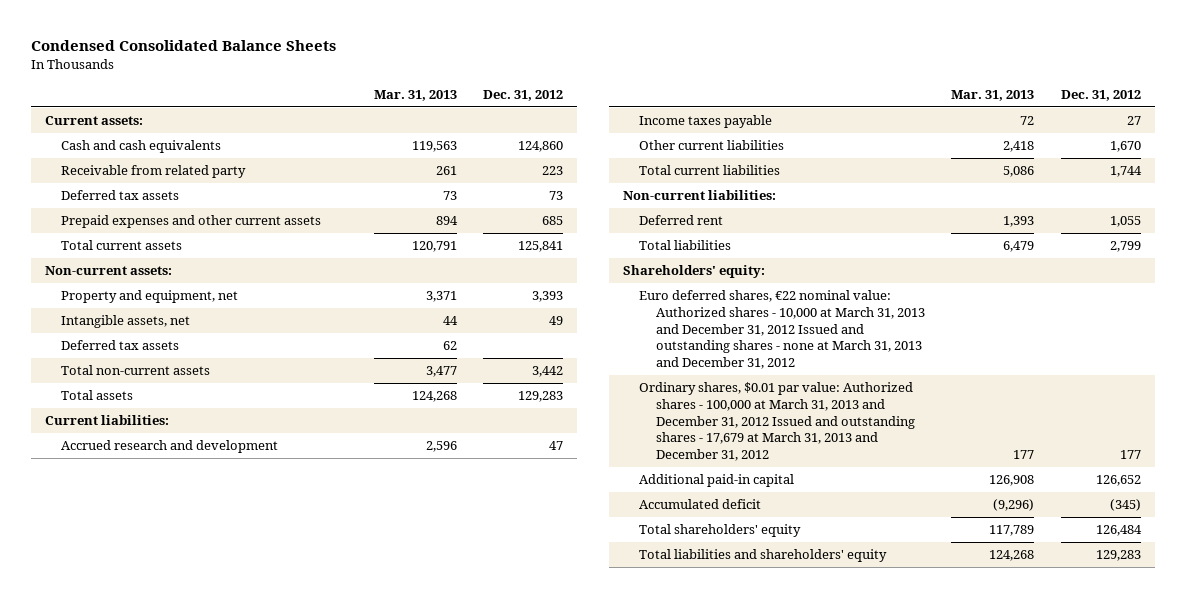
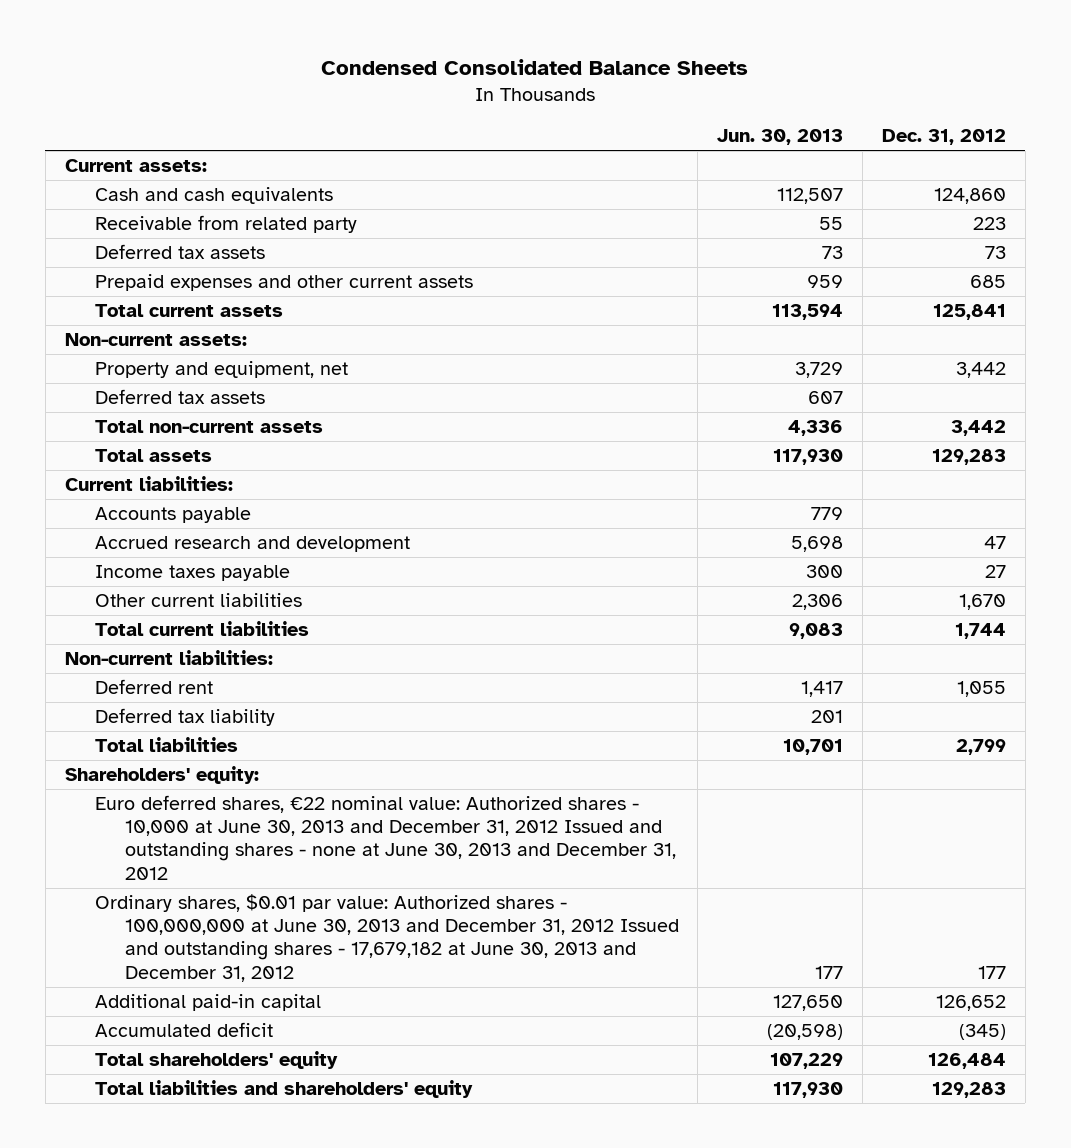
- | Mar. 31, 2013 | Dec. 31, 2012
+ | Jun. 30, 2013 | Dec. 31, 2012
- Property and equipment, net | 3,371 | 3,393
- Intangible assets, net | 44 | 49
+ Property and equipment, net | 3,729 | 3,442
+ Accounts payable | 779 |
+ Deferred tax liability | 201 |
- Euro deferred shares, €22 nominal value: Authorized shares - 10,000 at March 31, 2013 and December 31, 2012 Issued and outstanding shares - none at March 31, 2013 and December 31, 2012
- Ordinary shares, $0.01 par value: Authorized shares - 100,000 at March 31, 2013 and December 31, 2012 Issued and outstanding shares - 17,679 at March 31, 2013 and December 31, 2012 | 177 | 177
+ Euro deferred shares, €22 nominal value: Authorized shares - 10,000 at June 30, 2013 and December 31, 2012 Issued and outstanding shares - none at June 30, 2013 and December 31, 2012
+ Ordinary shares, $0.01 par value: Authorized shares - 100,000,000 at June 30, 2013 and December 31, 2012 Issued and outstanding shares - 17,679,182 at June 30, 2013 and December 31, 2012 | 177 | 177

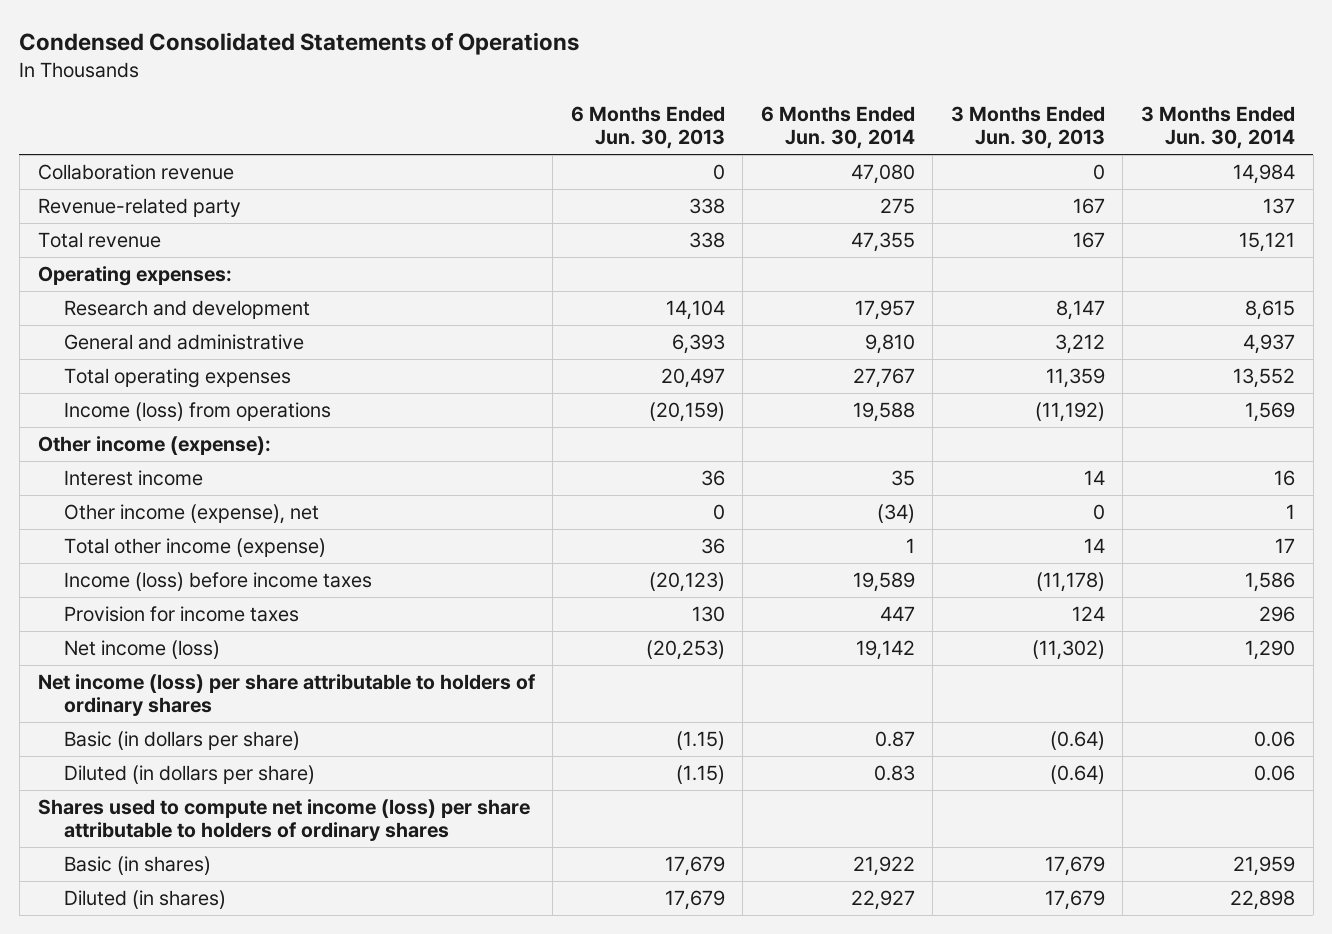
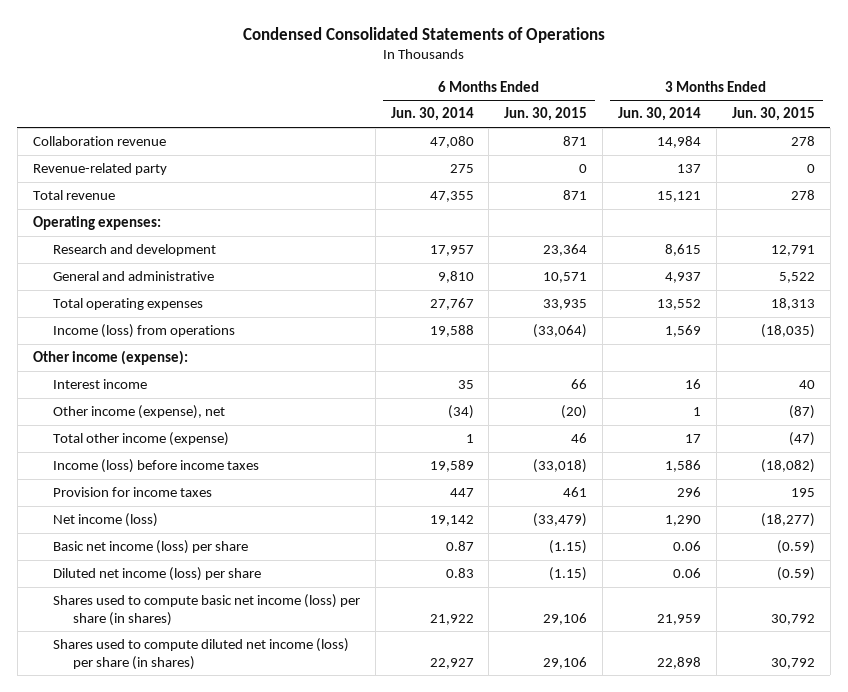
- | 6 Months Ended Jun. 30, 2013 | 6 Months Ended Jun. 30, 2014 | 3 Months Ended Jun. 30, 2013 | 3 Months Ended Jun. 30, 2014
+ | 6 Months Ended Jun. 30, 2014 | 6 Months Ended Jun. 30, 2015 | 3 Months Ended Jun. 30, 2014 | 3 Months Ended Jun. 30, 2015
- Net income (loss) per share attributable to holders of ordinary shares
- Basic (in dollars per share) | (1.15) | 0.87 | (0.64) | 0.06
- Diluted (in dollars per share) | (1.15) | 0.83 | (0.64) | 0.06
- Shares used to compute net income (loss) per share attributable to holders of ordinary shares
- Basic (in shares) | 17,679 | 21,922 | 17,679 | 21,959
- Diluted (in shares) | 17,679 | 22,927 | 17,679 | 22,898
+ Basic net income (loss) per share | 0.87 | (1.15) | 0.06 | (0.59)
+ Diluted net income (loss) per share | 0.83 | (1.15) | 0.06 | (0.59)
+ Shares used to compute basic net income (loss) per share (in shares) | 21,922 | 29,106 | 21,959 | 30,792
+ Shares used to compute diluted net income (loss) per share (in shares) | 22,927 | 29,106 | 22,898 | 30,792

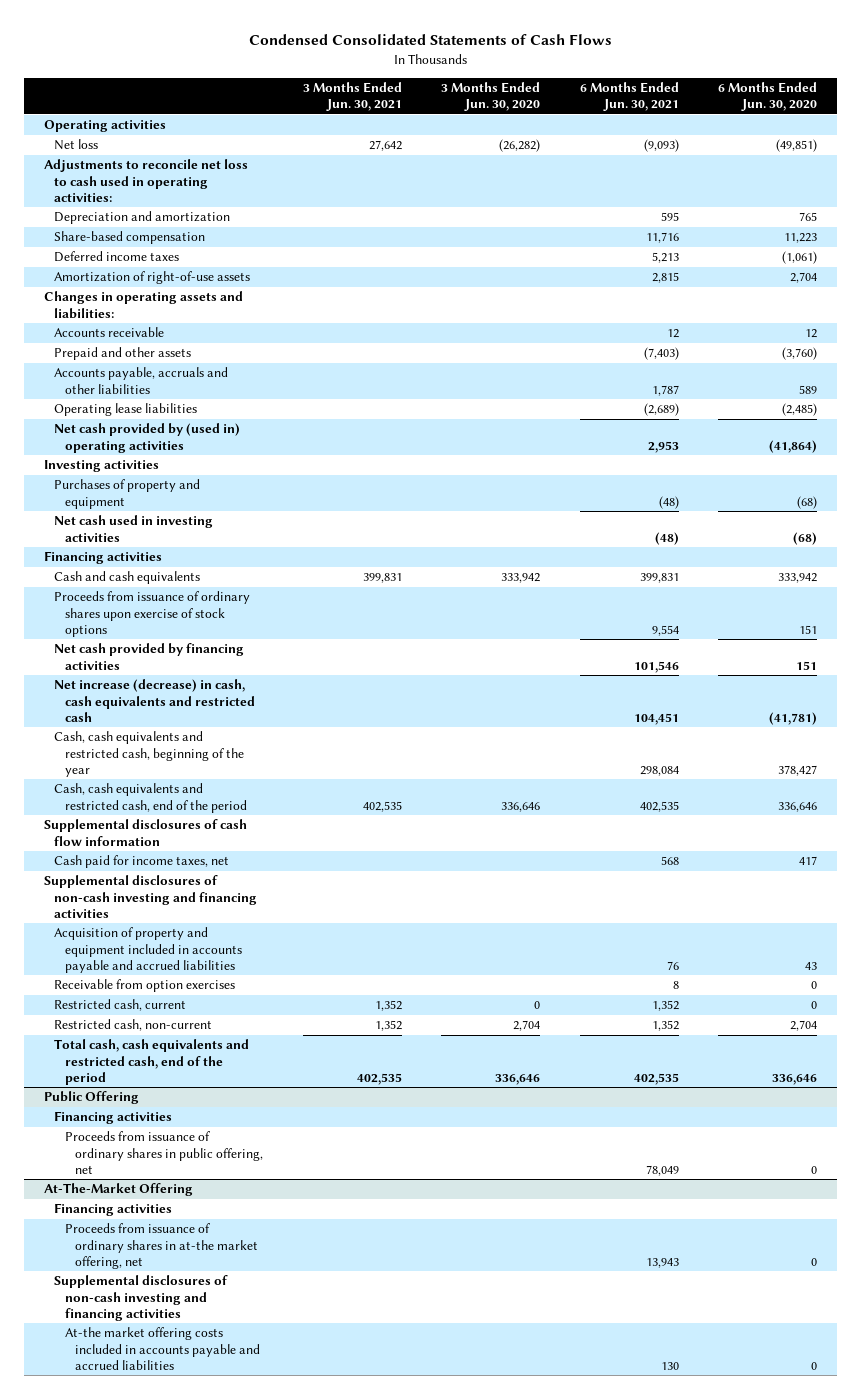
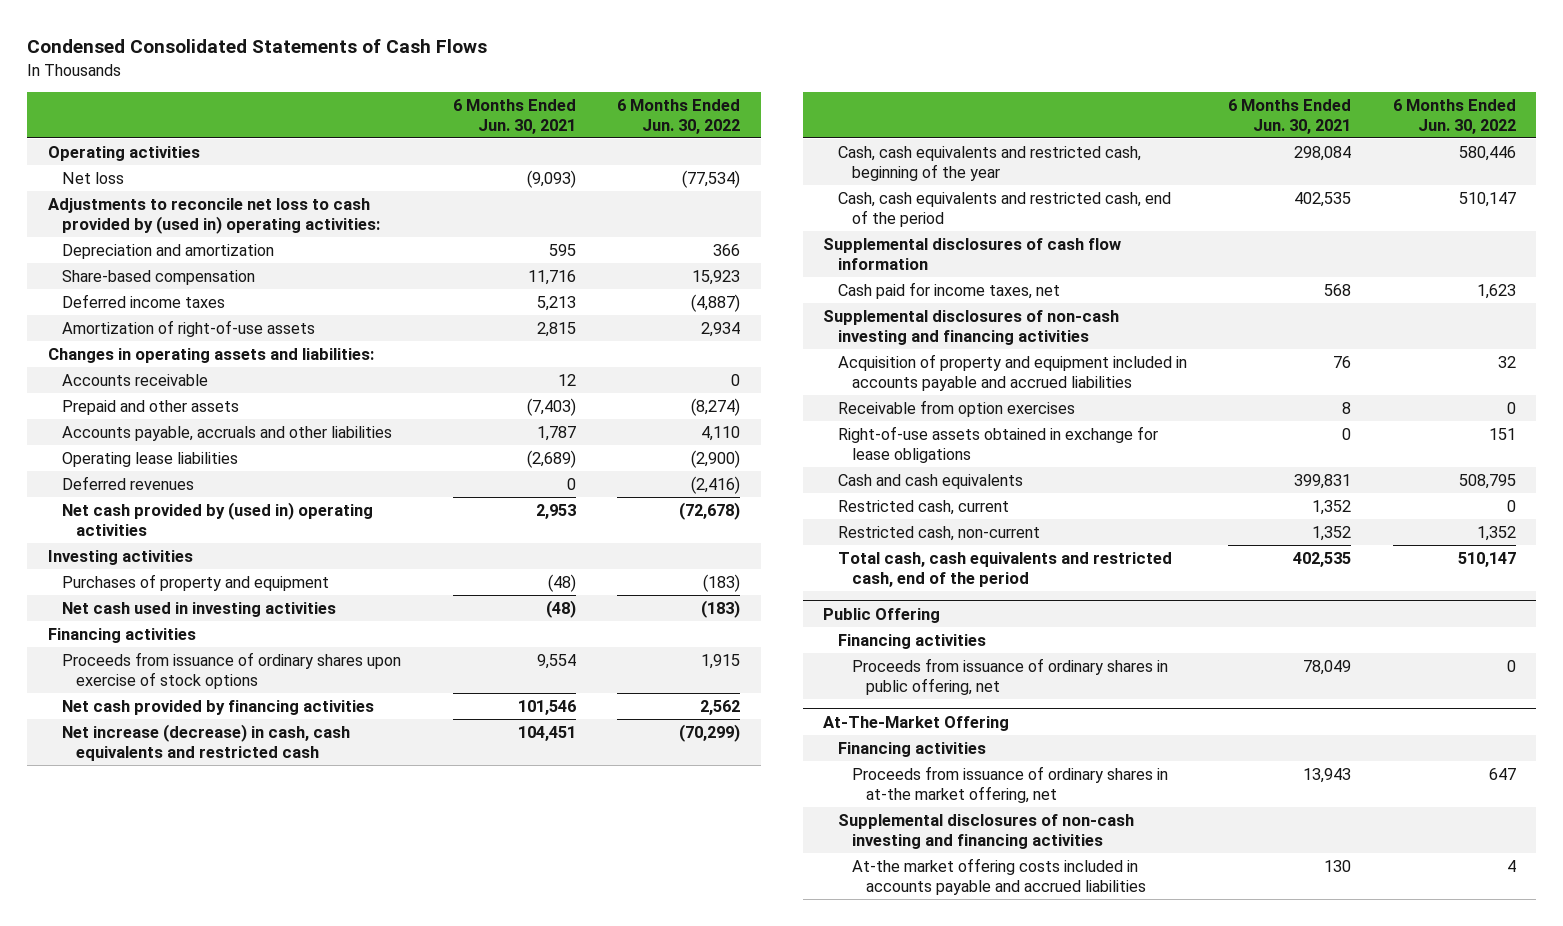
- | 3 Months Ended Jun. 30, 2021 | 3 Months Ended Jun. 30, 2020 | 6 Months Ended Jun. 30, 2021 | 6 Months Ended Jun. 30, 2020
+ | 6 Months Ended Jun. 30, 2021 | 6 Months Ended Jun. 30, 2022
- Adjustments to reconcile net loss to cash used in operating activities:
+ Adjustments to reconcile net loss to cash provided by (used in) operating activities:
+ Deferred revenues | 0 | (2,416)
+ Right-of-use assets obtained in exchange for lease obligations | 0 | 151
moved down: Cash and cash equivalents | 399,831 | 508,795

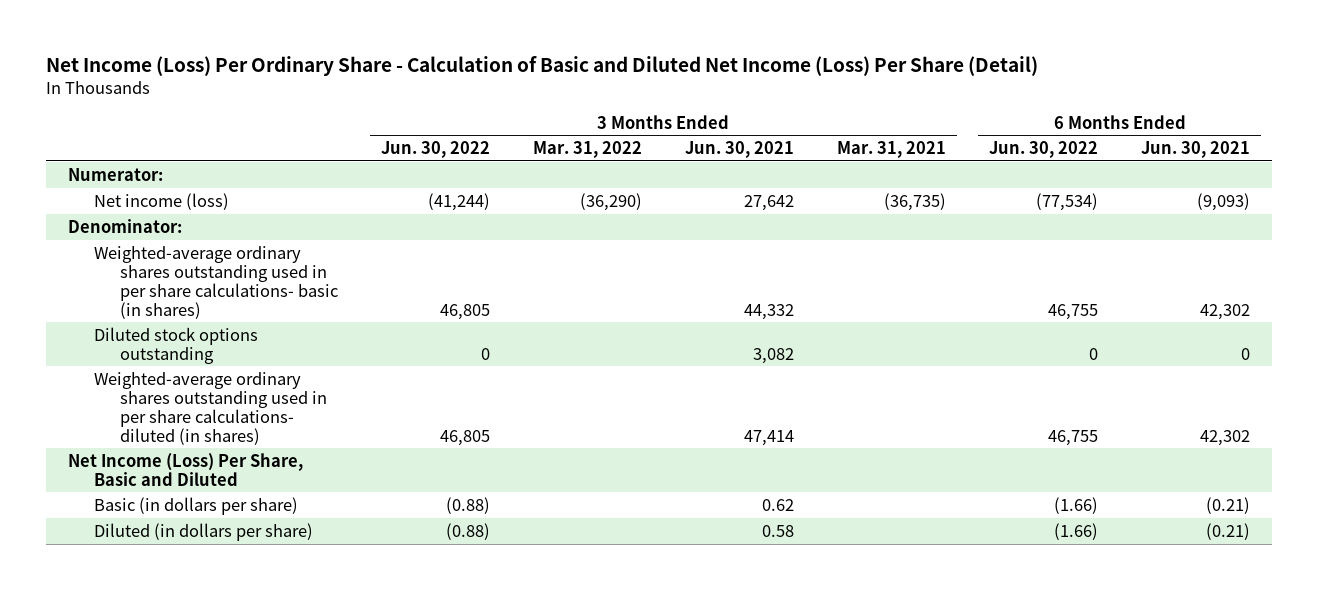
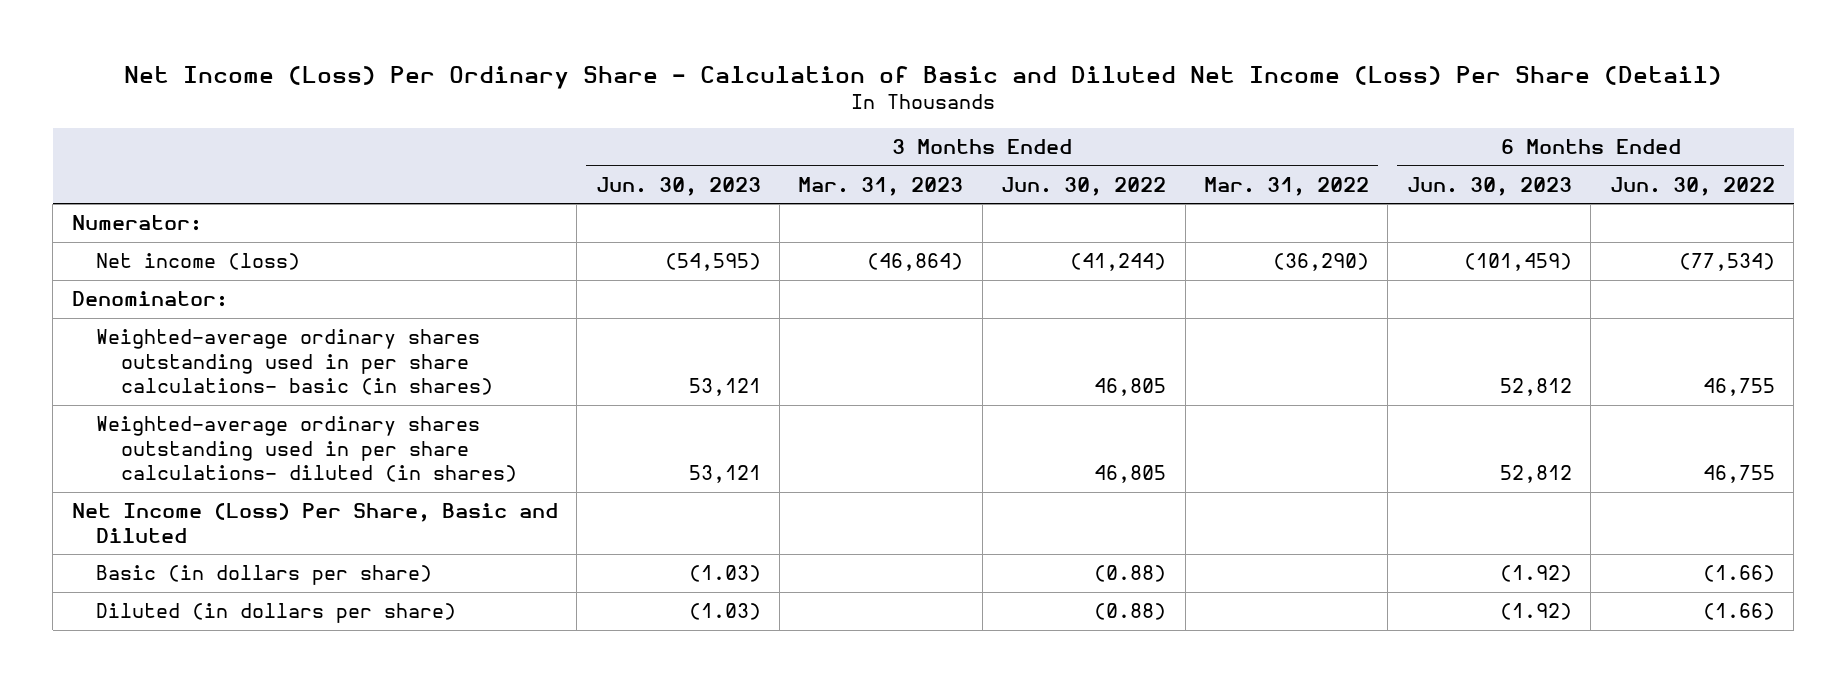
- | 3 Months Ended Jun. 30, 2022 | 3 Months Ended Mar. 31, 2022 | 3 Months Ended Jun. 30, 2021 | 3 Months Ended Mar. 31, 2021 | 6 Months Ended Jun. 30, 2022 | 6 Months Ended Jun. 30, 2021
+ | 3 Months Ended Jun. 30, 2023 | 3 Months Ended Mar. 31, 2023 | 3 Months Ended Jun. 30, 2022 | 3 Months Ended Mar. 31, 2022 | 6 Months Ended Jun. 30, 2023 | 6 Months Ended Jun. 30, 2022
- Diluted stock options outstanding | 0 | | 3,082 | | 0 | 0

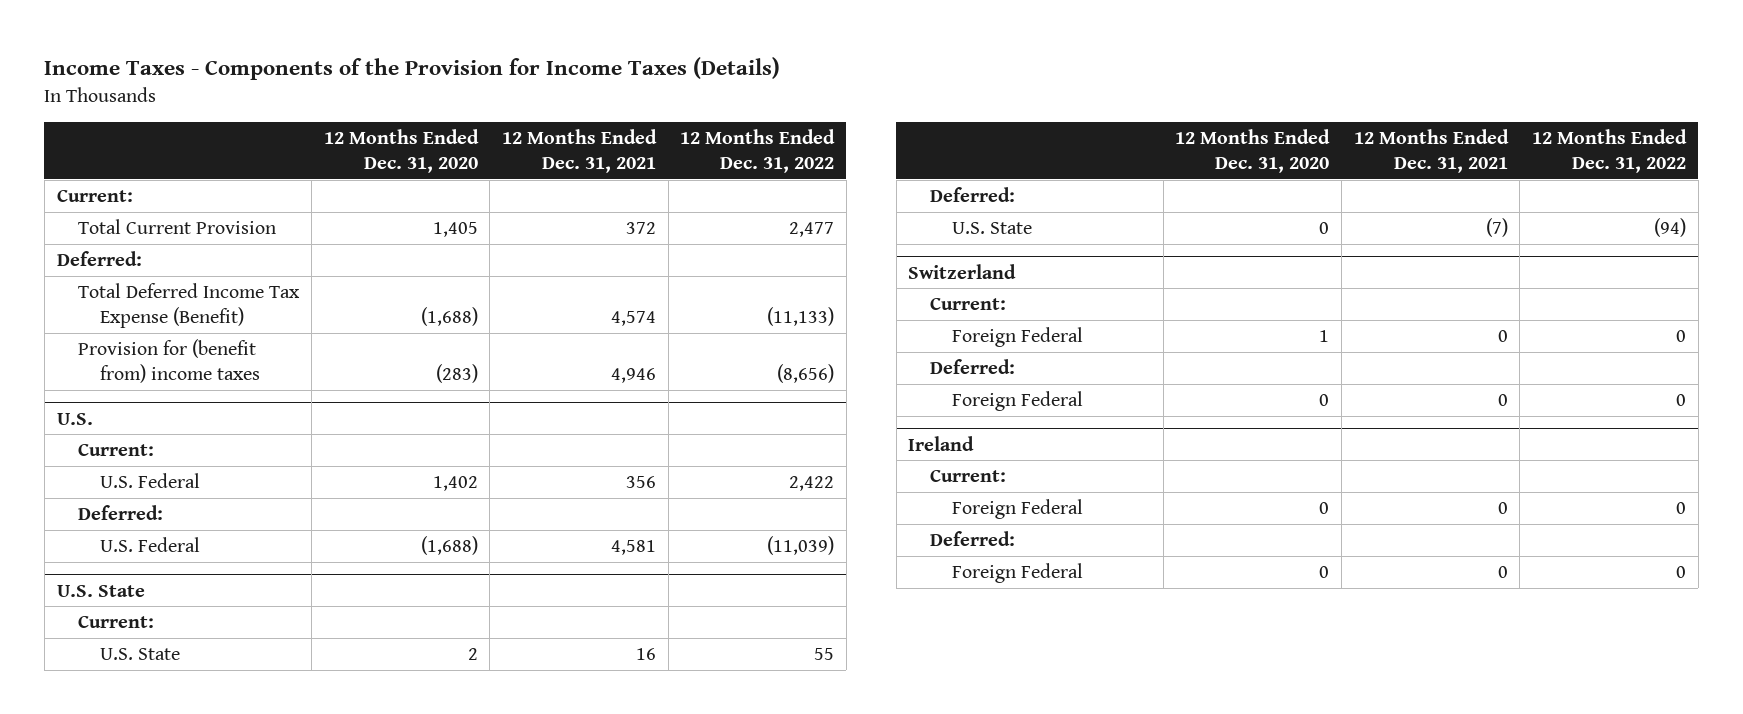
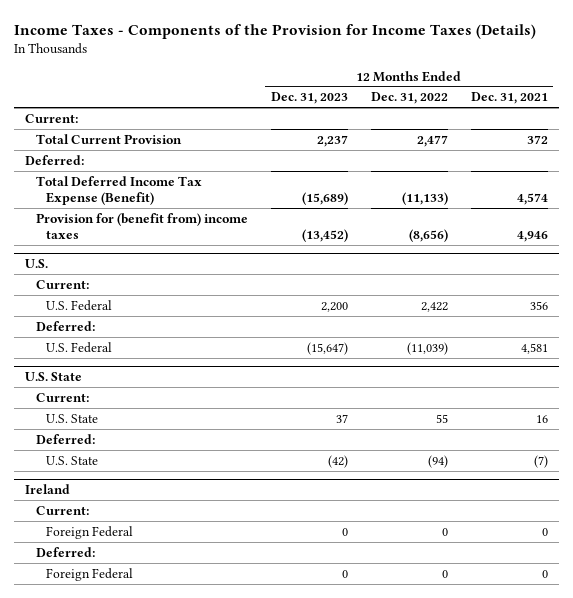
- | 12 Months Ended Dec. 31, 2020 | 12 Months Ended Dec. 31, 2021 | 12 Months Ended Dec. 31, 2022
+ | 12 Months Ended Dec. 31, 2023 | 12 Months Ended Dec. 31, 2022 | 12 Months Ended Dec. 31, 2021
- Switzerland
- Current:
- Foreign Federal | 1 | 0 | 0
- Deferred:
- Foreign Federal | 0 | 0 | 0

